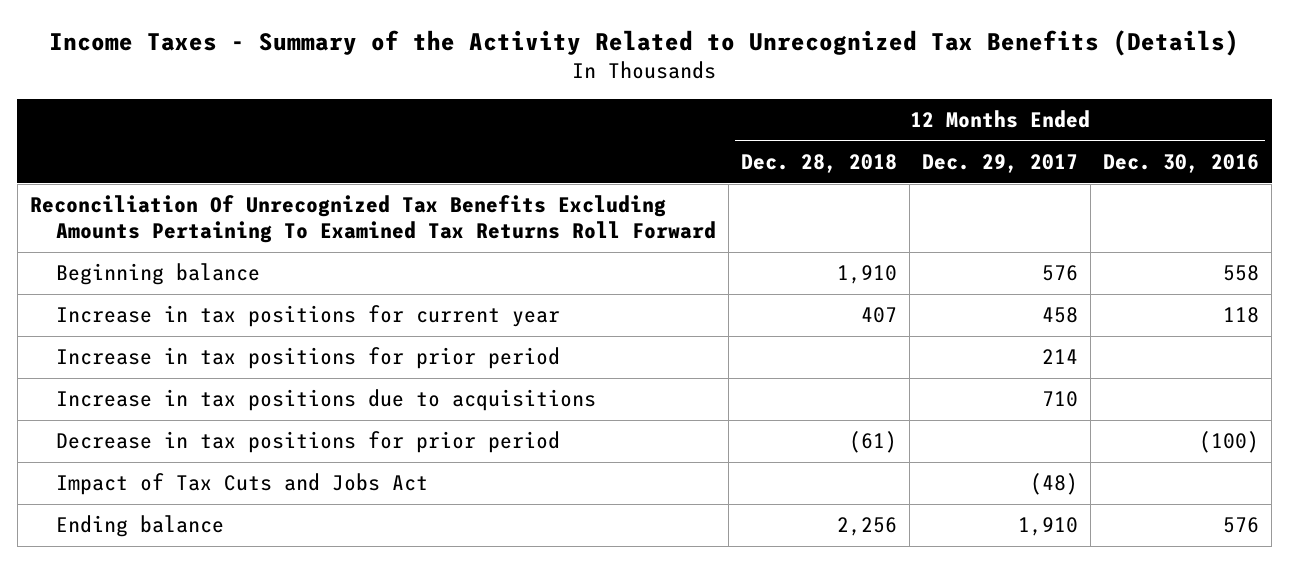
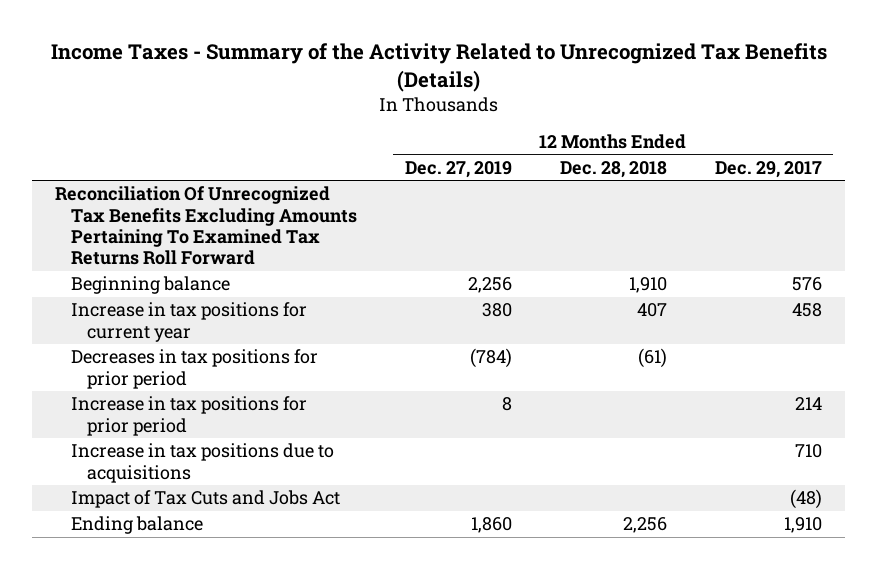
- | 12 Months Ended Dec. 28, 2018 | 12 Months Ended Dec. 29, 2017 | 12 Months Ended Dec. 30, 2016
+ | 12 Months Ended Dec. 27, 2019 | 12 Months Ended Dec. 28, 2018 | 12 Months Ended Dec. 29, 2017
+ Decreases in tax positions for prior period | (784) | (61) |
- Decrease in tax positions for prior period | (61) | | (100)

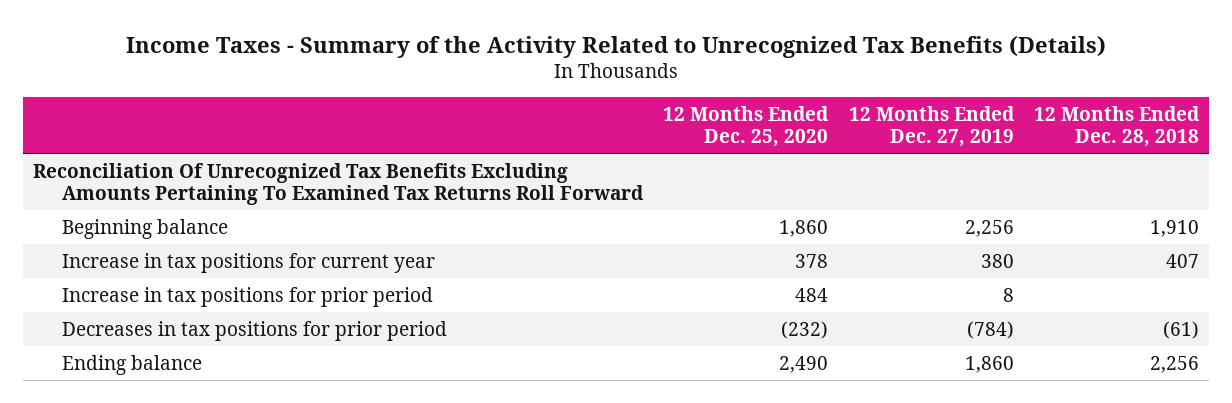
- | 12 Months Ended Dec. 27, 2019 | 12 Months Ended Dec. 28, 2018 | 12 Months Ended Dec. 29, 2017
+ | 12 Months Ended Dec. 25, 2020 | 12 Months Ended Dec. 27, 2019 | 12 Months Ended Dec. 28, 2018
- Increase in tax positions due to acquisitions | | | 710
- Impact of Tax Cuts and Jobs Act | | | (48)
moved down: Decreases in tax positions for prior period | (232) | (784) | (61)

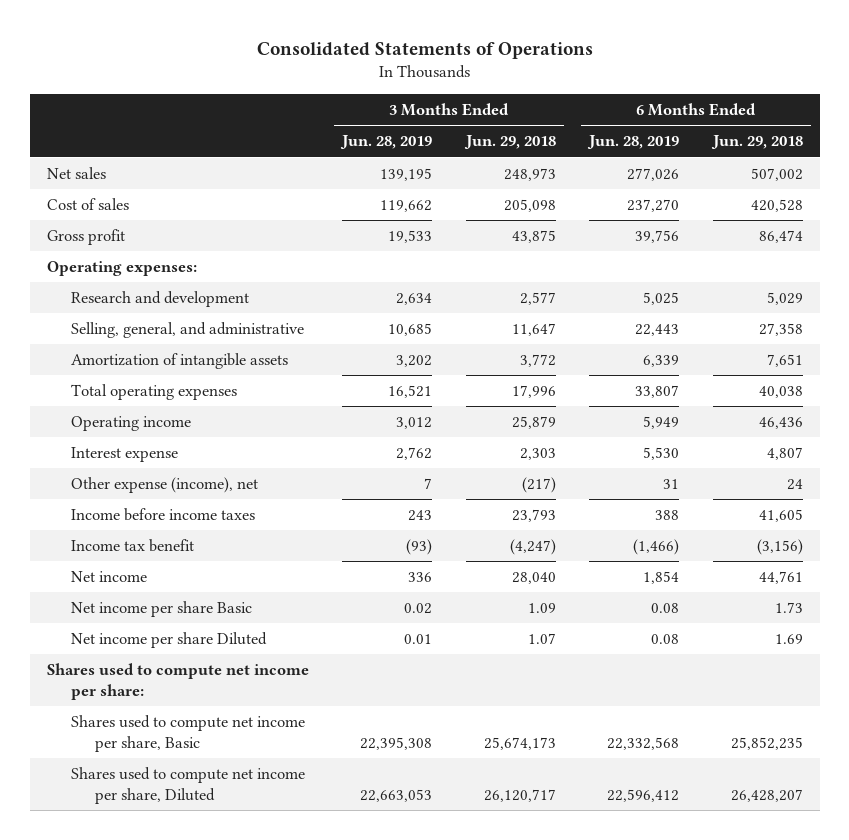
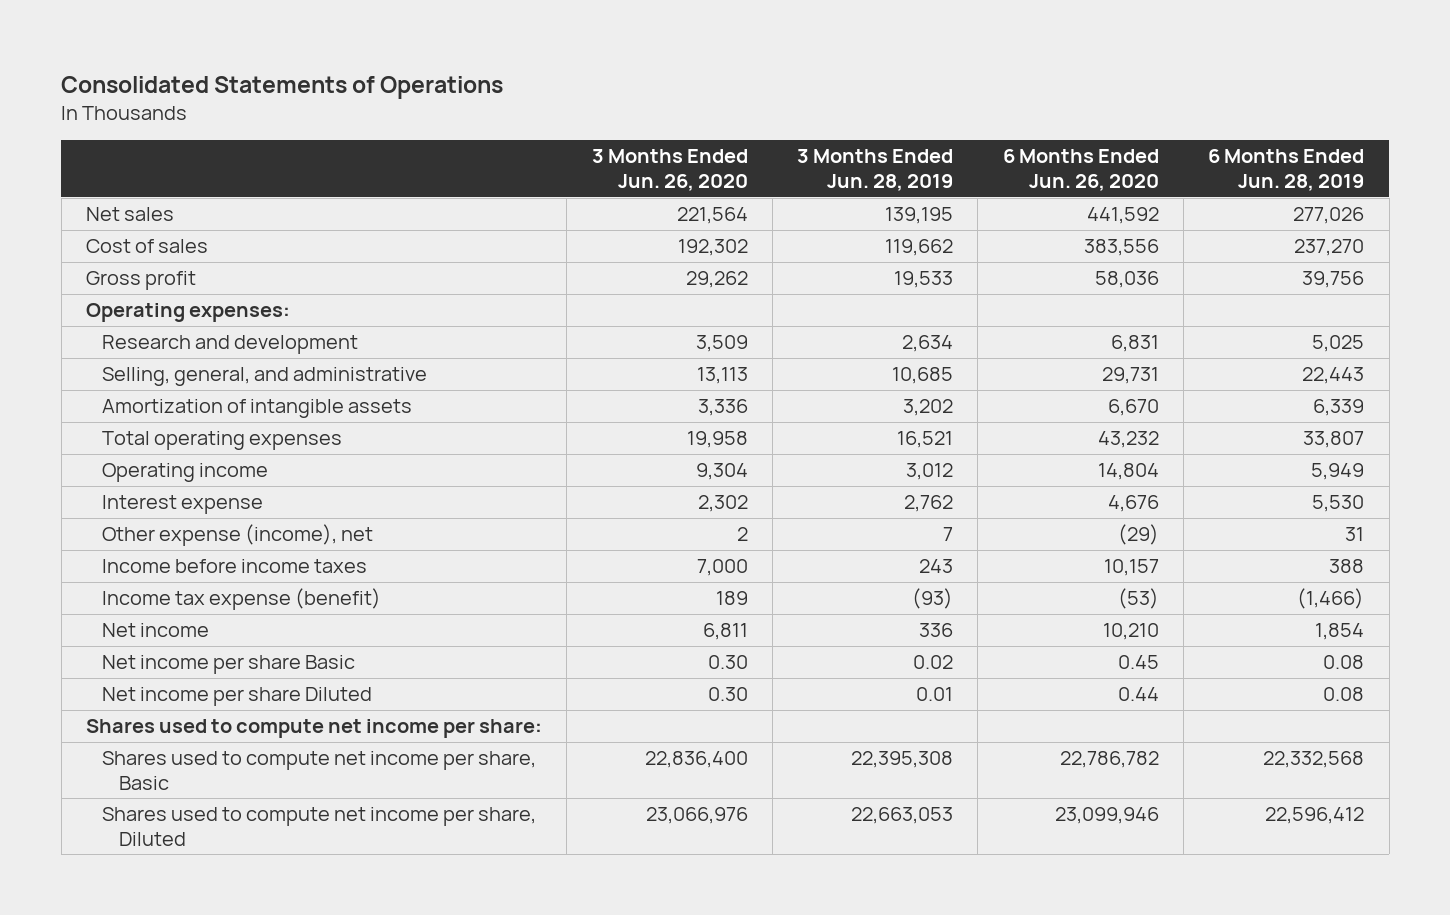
- | 3 Months Ended Jun. 28, 2019 | 3 Months Ended Jun. 29, 2018 | 6 Months Ended Jun. 28, 2019 | 6 Months Ended Jun. 29, 2018
+ | 3 Months Ended Jun. 26, 2020 | 3 Months Ended Jun. 28, 2019 | 6 Months Ended Jun. 26, 2020 | 6 Months Ended Jun. 28, 2019
- Income tax benefit | (93) | (4,247) | (1,466) | (3,156)
+ Income tax expense (benefit) | 189 | (93) | (53) | (1,466)

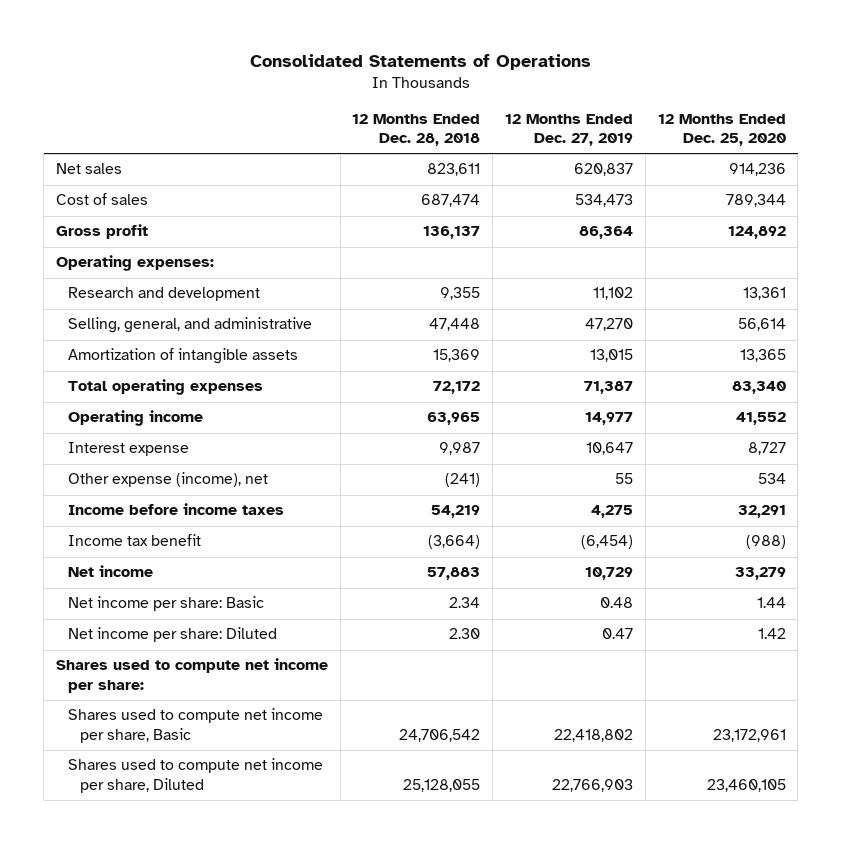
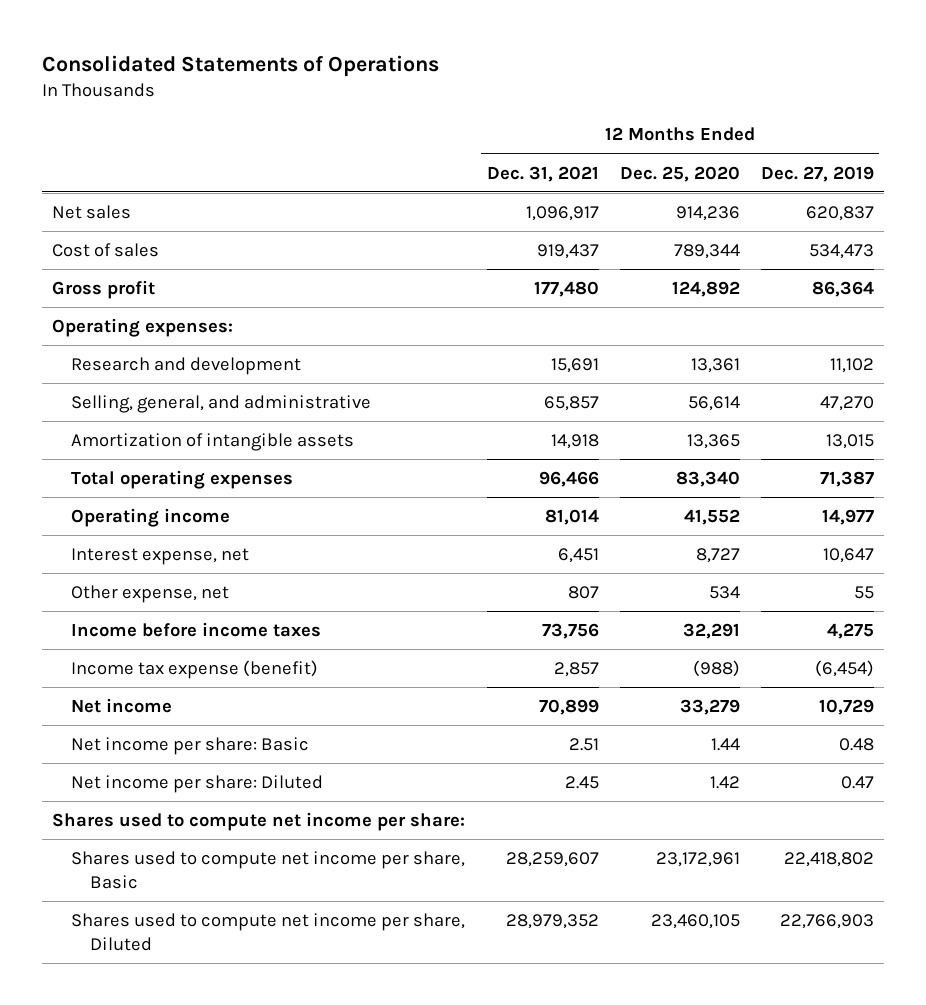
- | 12 Months Ended Dec. 28, 2018 | 12 Months Ended Dec. 27, 2019 | 12 Months Ended Dec. 25, 2020
+ | 12 Months Ended Dec. 31, 2021 | 12 Months Ended Dec. 25, 2020 | 12 Months Ended Dec. 27, 2019
- Interest expense | 9,987 | 10,647 | 8,727
- Other expense (income), net | (241) | 55 | 534
+ Interest expense, net | 6,451 | 8,727 | 10,647
+ Other expense, net | 807 | 534 | 55
- Income tax benefit | (3,664) | (6,454) | (988)
+ Income tax expense (benefit) | 2,857 | (988) | (6,454)

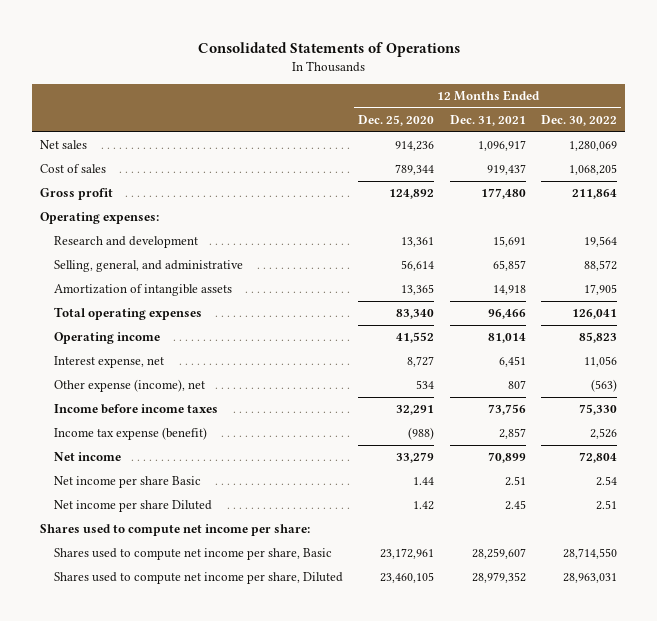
- | 12 Months Ended Dec. 31, 2021 | 12 Months Ended Dec. 25, 2020 | 12 Months Ended Dec. 27, 2019
+ | 12 Months Ended Dec. 25, 2020 | 12 Months Ended Dec. 31, 2021 | 12 Months Ended Dec. 30, 2022
- Other expense, net | 807 | 534 | 55
+ Other expense (income), net | 534 | 807 | (563)
- Net income per share: Basic | 2.51 | 1.44 | 0.48
- Net income per share: Diluted | 2.45 | 1.42 | 0.47
+ Net income per share Basic | 1.44 | 2.51 | 2.54
+ Net income per share Diluted | 1.42 | 2.45 | 2.51

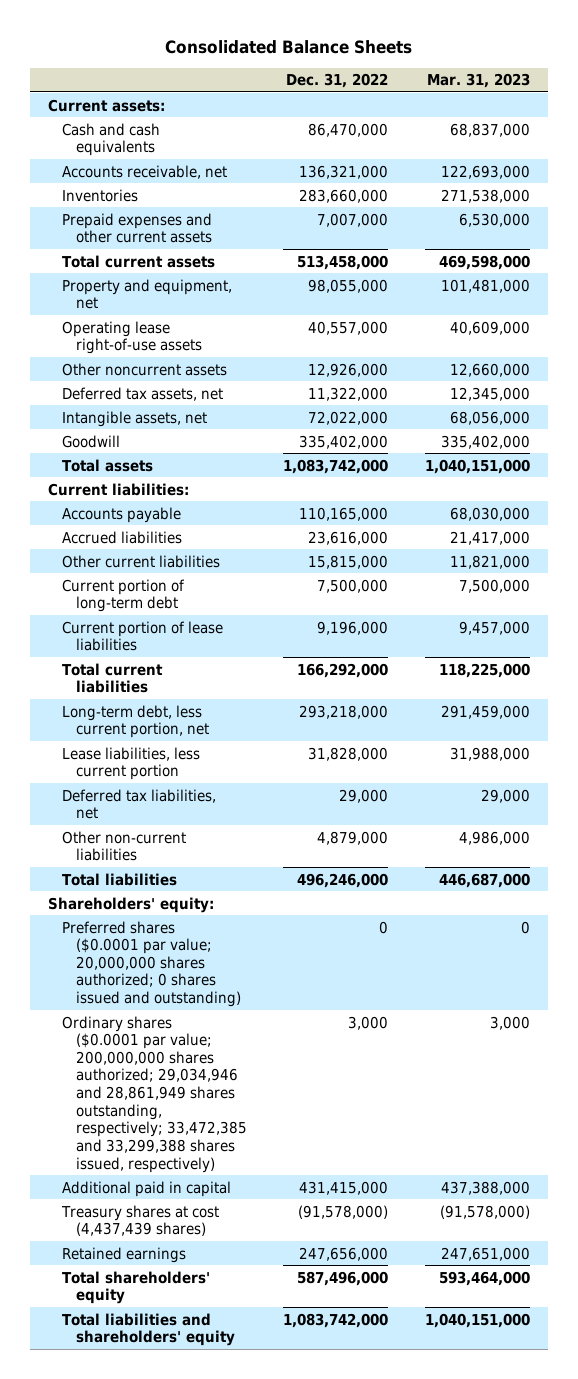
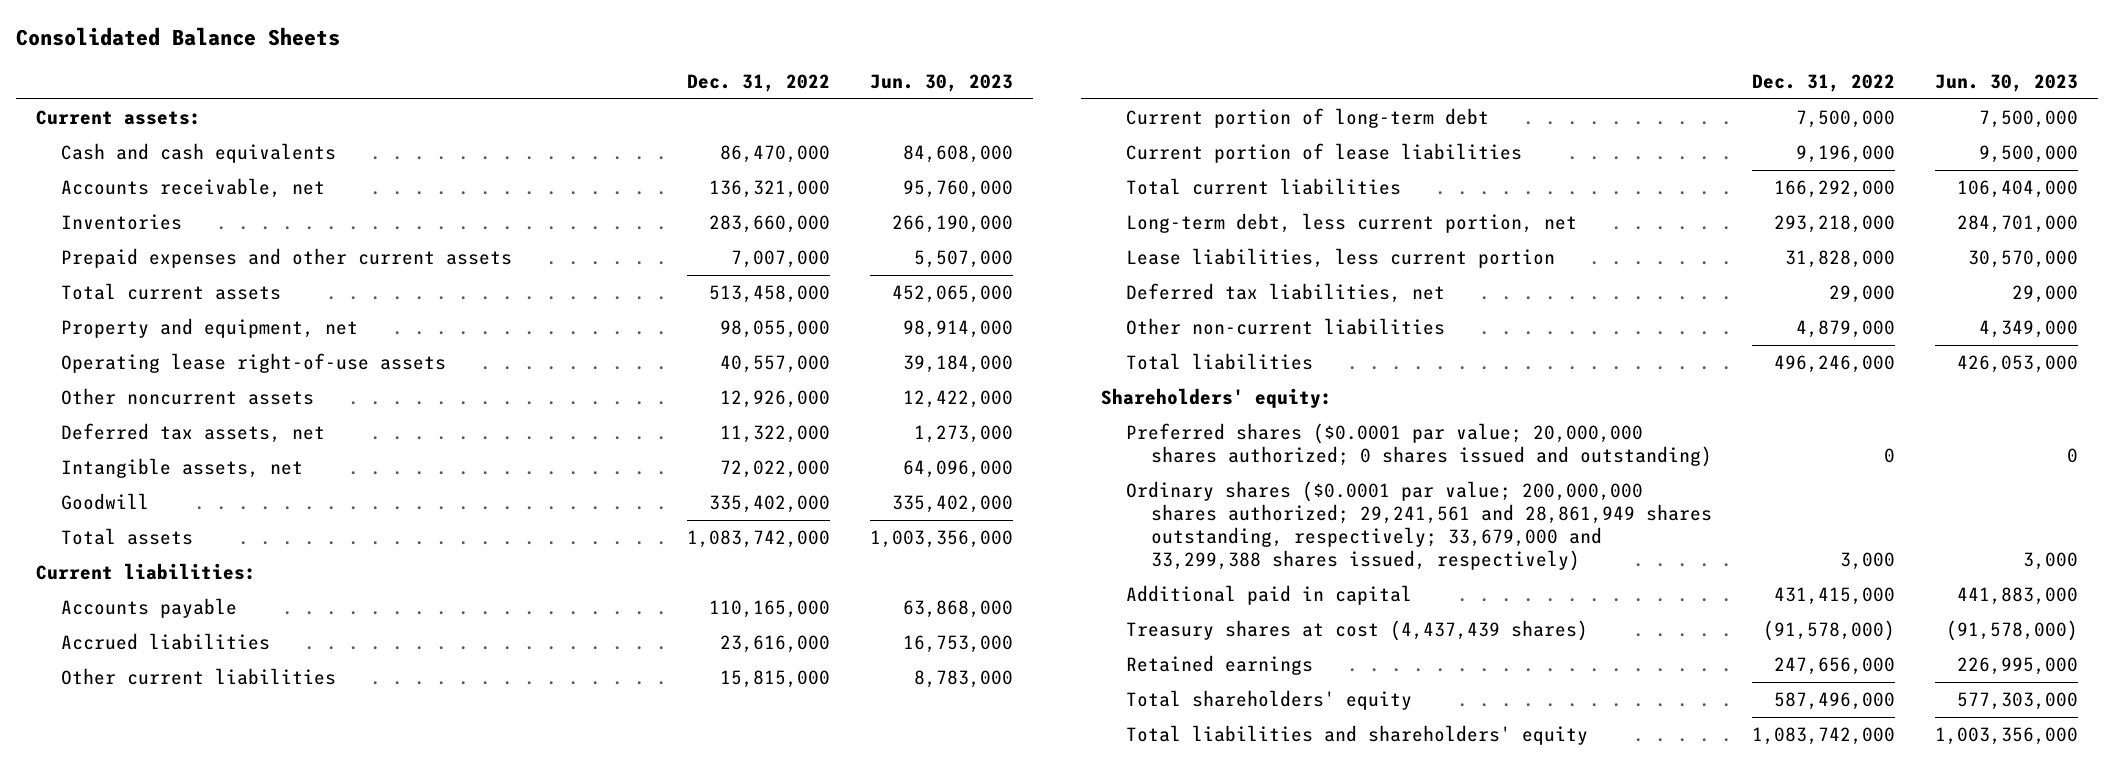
- | Dec. 31, 2022 | Mar. 31, 2023
+ | Dec. 31, 2022 | Jun. 30, 2023
- Ordinary shares ($0.0001 par value; 200,000,000 shares authorized; 29,034,946 and 28,861,949 shares outstanding, respectively; 33,472,385 and 33,299,388 shares issued, respectively) | 3,000 | 3,000
+ Ordinary shares ($0.0001 par value; 200,000,000 shares authorized; 29,241,561 and 28,861,949 shares outstanding, respectively; 33,679,000 and 33,299,388 shares issued, respectively) | 3,000 | 3,000

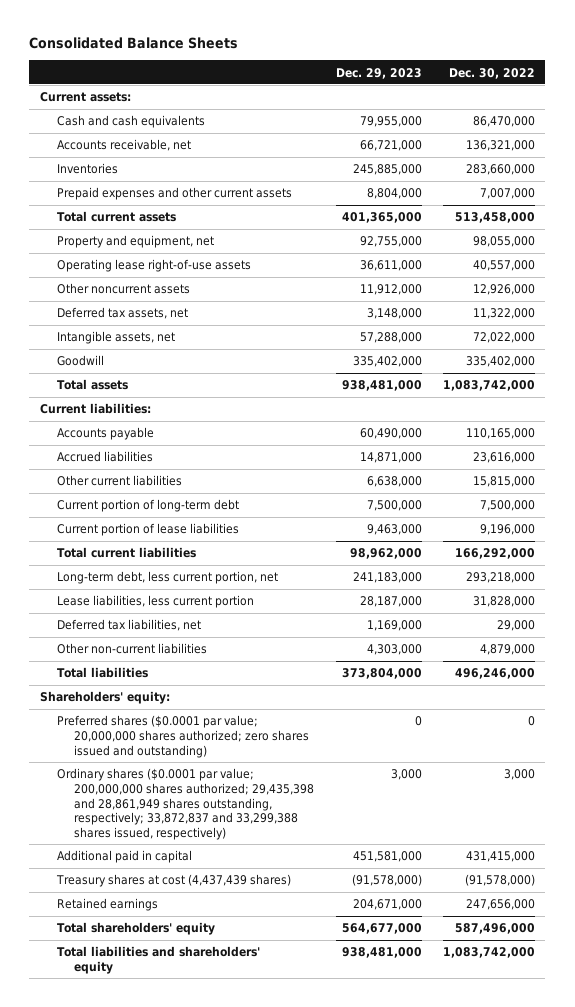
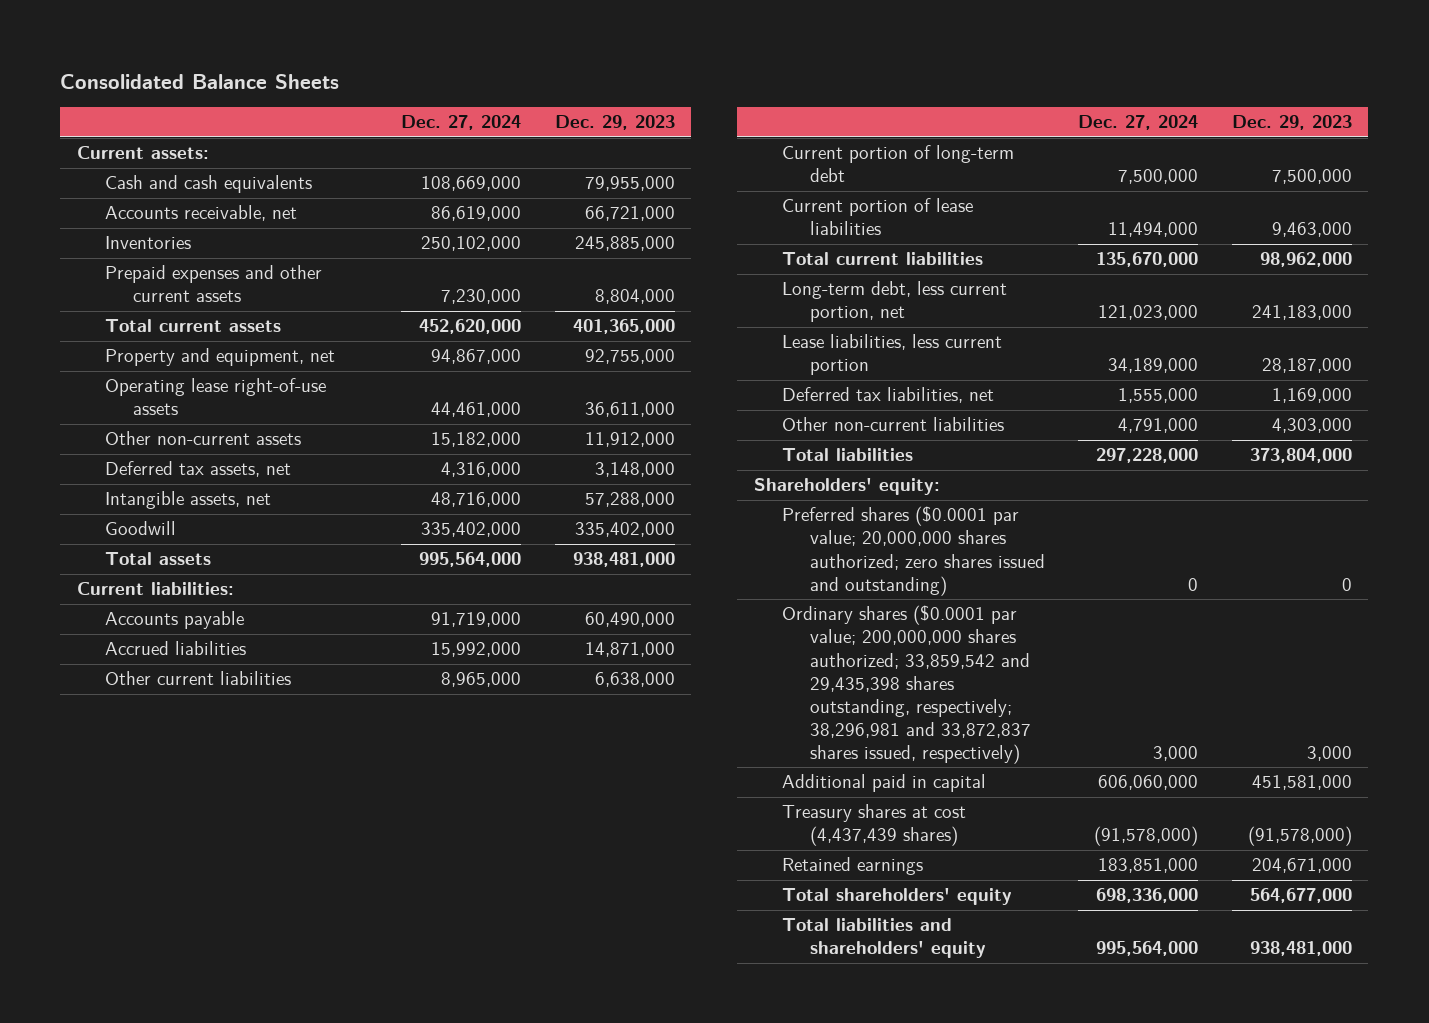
- | Dec. 29, 2023 | Dec. 30, 2022
+ | Dec. 27, 2024 | Dec. 29, 2023
- Other noncurrent assets | 11,912,000 | 12,926,000
+ Other non-current assets | 15,182,000 | 11,912,000
- Ordinary shares ($0.0001 par value; 200,000,000 shares authorized; 29,435,398 and 28,861,949 shares outstanding, respectively; 33,872,837 and 33,299,388 shares issued, respectively) | 3,000 | 3,000
+ Ordinary shares ($0.0001 par value; 200,000,000 shares authorized; 33,859,542 and 29,435,398 shares outstanding, respectively; 38,296,981 and 33,872,837 shares issued, respectively) | 3,000 | 3,000

